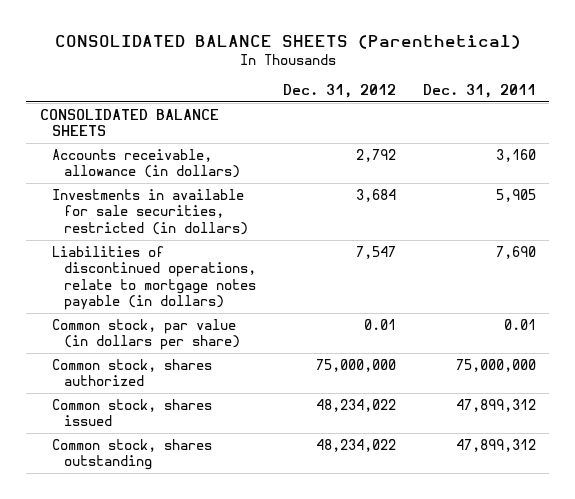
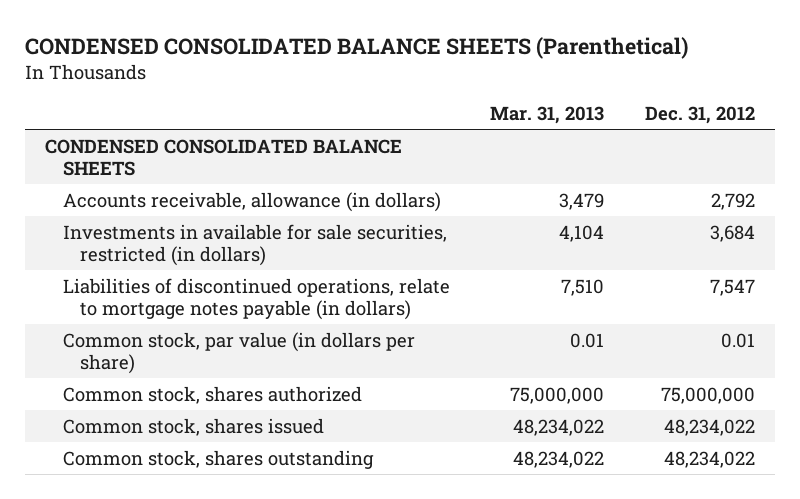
- CONSOLIDATED BALANCE SHEETS (Parenthetical)
+ CONDENSED CONSOLIDATED BALANCE SHEETS (Parenthetical)
- | Dec. 31, 2012 | Dec. 31, 2011
+ | Mar. 31, 2013 | Dec. 31, 2012
- CONSOLIDATED BALANCE SHEETS
+ CONDENSED CONSOLIDATED BALANCE SHEETS

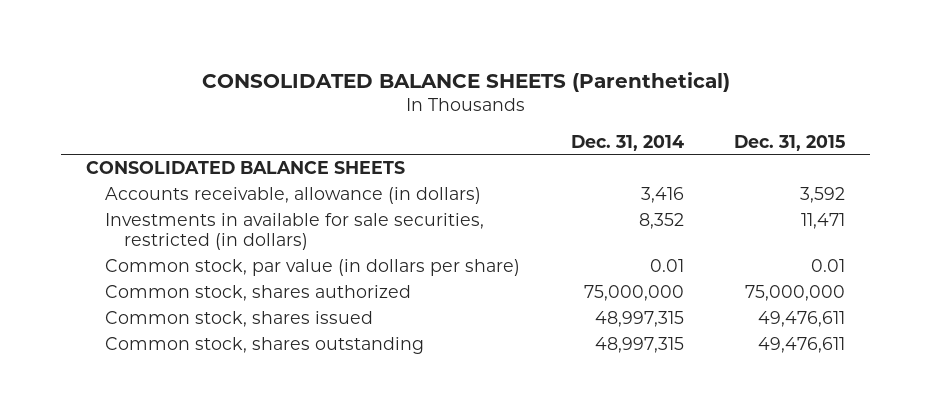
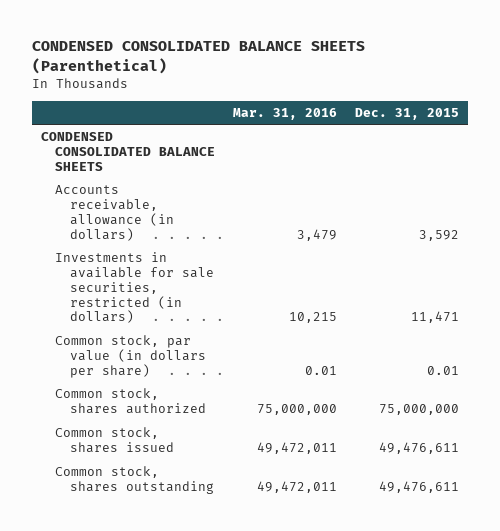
- CONSOLIDATED BALANCE SHEETS (Parenthetical)
+ CONDENSED CONSOLIDATED BALANCE SHEETS (Parenthetical)
- | Dec. 31, 2014 | Dec. 31, 2015
+ | Mar. 31, 2016 | Dec. 31, 2015
- CONSOLIDATED BALANCE SHEETS
+ CONDENSED CONSOLIDATED BALANCE SHEETS

